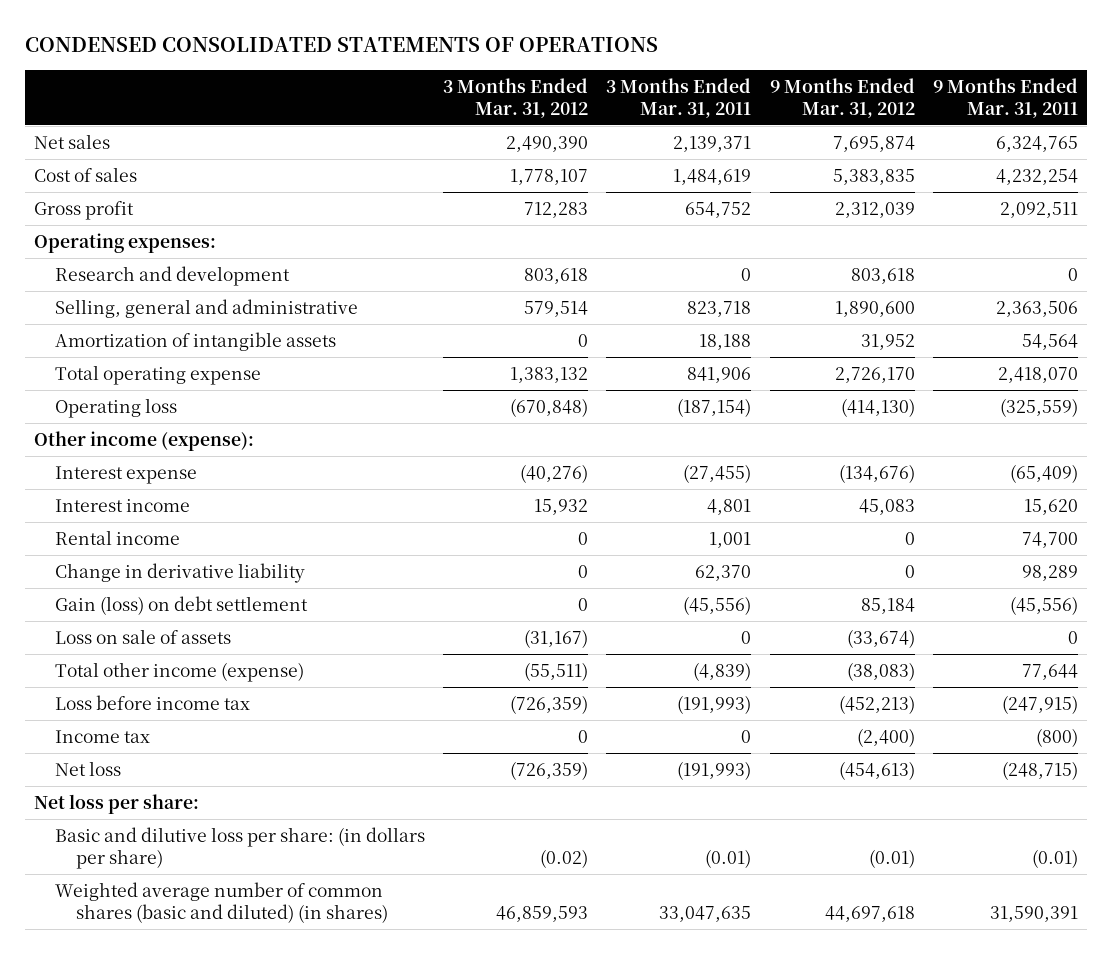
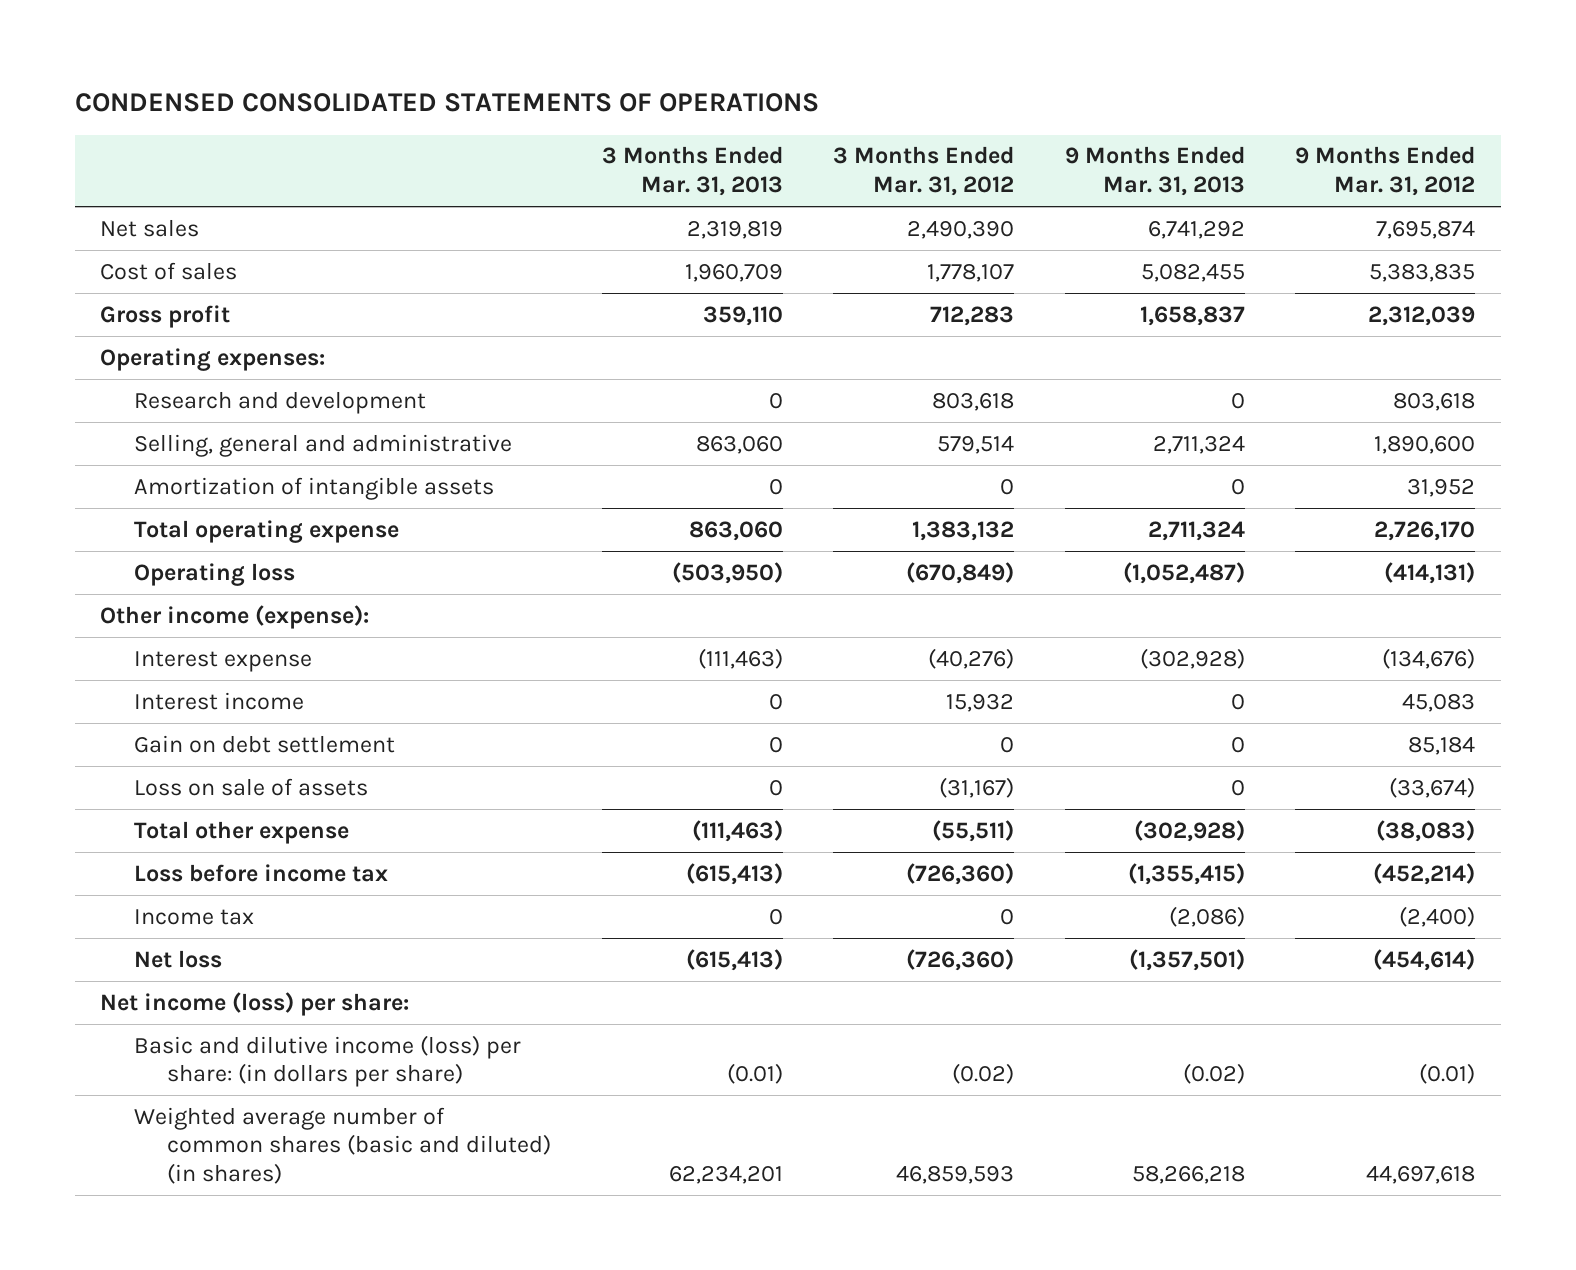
- | 3 Months Ended Mar. 31, 2012 | 3 Months Ended Mar. 31, 2011 | 9 Months Ended Mar. 31, 2012 | 9 Months Ended Mar. 31, 2011
+ | 3 Months Ended Mar. 31, 2013 | 3 Months Ended Mar. 31, 2012 | 9 Months Ended Mar. 31, 2013 | 9 Months Ended Mar. 31, 2012
- Operating loss | (670,848) | (187,154) | (414,130) | (325,559)
+ Operating loss | (503,950) | (670,849) | (1,052,487) | (414,131)
- Rental income | 0 | 1,001 | 0 | 74,700
- Change in derivative liability | 0 | 62,370 | 0 | 98,289
- Gain (loss) on debt settlement | 0 | (45,556) | 85,184 | (45,556)
+ Gain on debt settlement | 0 | 0 | 0 | 85,184
- Total other income (expense) | (55,511) | (4,839) | (38,083) | 77,644
- Loss before income tax | (726,359) | (191,993) | (452,213) | (247,915)
+ Total other expense | (111,463) | (55,511) | (302,928) | (38,083)
+ Loss before income tax | (615,413) | (726,360) | (1,355,415) | (452,214)
- Net loss | (726,359) | (191,993) | (454,613) | (248,715)
- Net loss per share:
- Basic and dilutive loss per share: (in dollars per share) | (0.02) | (0.01) | (0.01) | (0.01)
+ Net loss | (615,413) | (726,360) | (1,357,501) | (454,614)
+ Net income (loss) per share:
+ Basic and dilutive income (loss) per share: (in dollars per share) | (0.01) | (0.02) | (0.02) | (0.01)

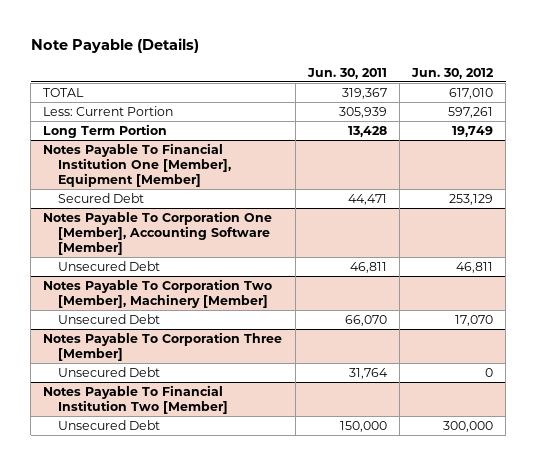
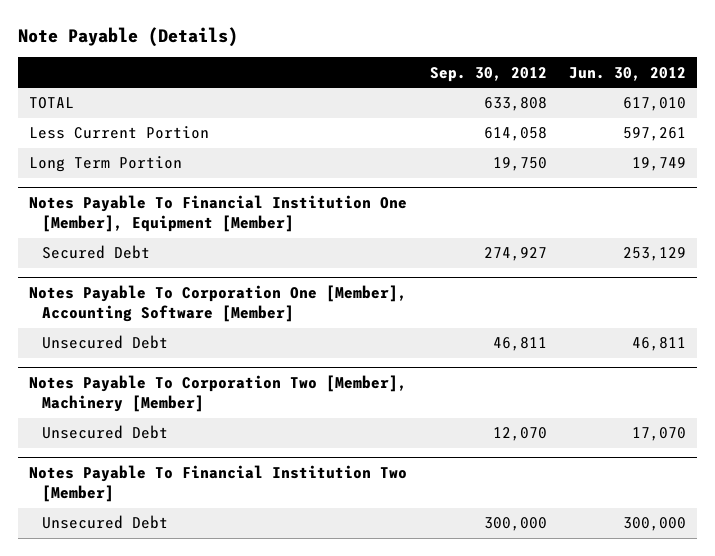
- | Jun. 30, 2011 | Jun. 30, 2012
+ | Sep. 30, 2012 | Jun. 30, 2012
- Less: Current Portion | 305,939 | 597,261
+ Less Current Portion | 614,058 | 597,261
- Notes Payable To Corporation Three [Member]
- Unsecured Debt | 31,764 | 0

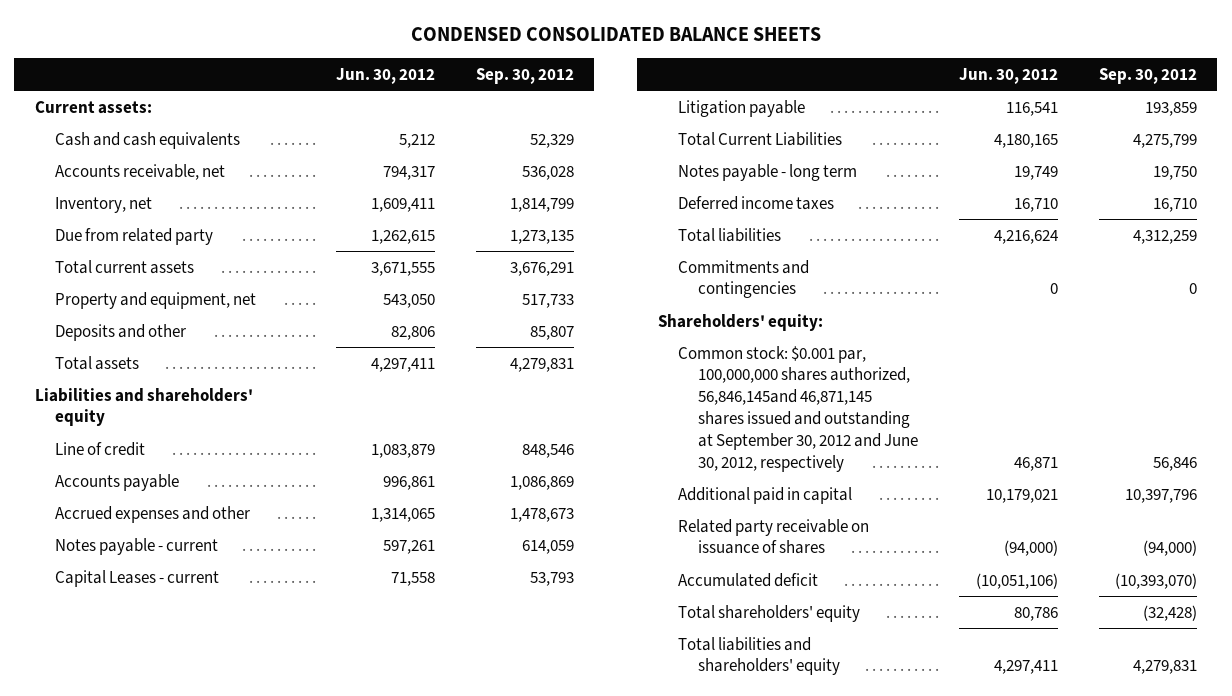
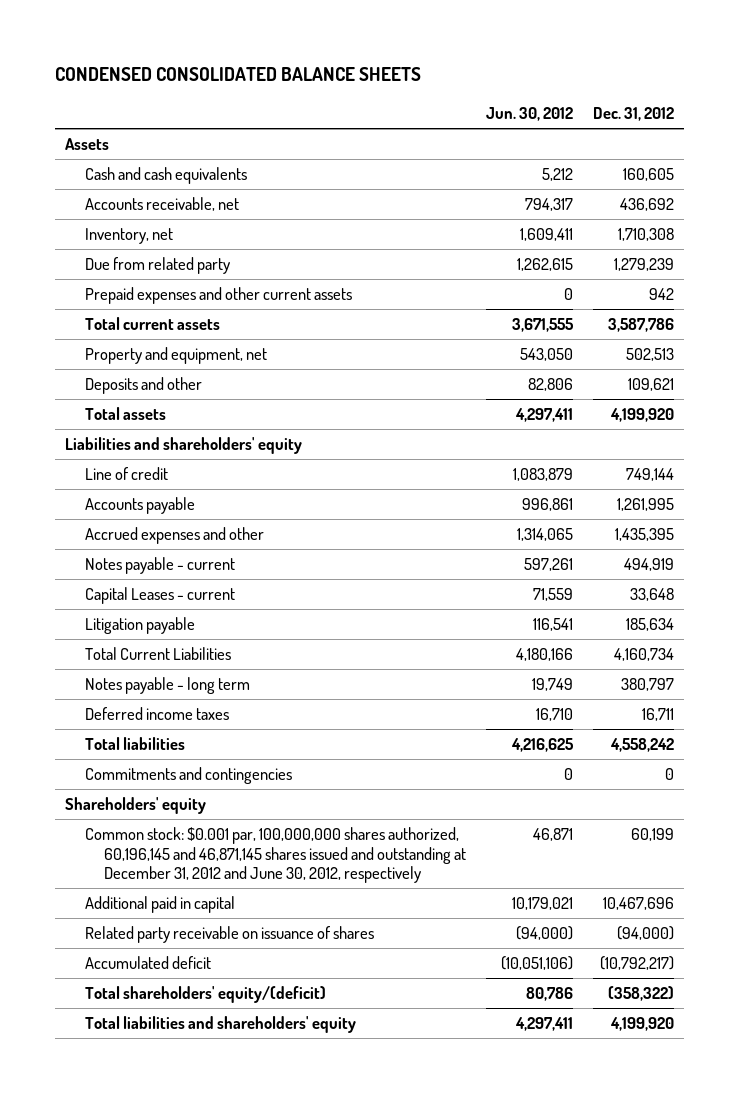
- | Jun. 30, 2012 | Sep. 30, 2012
+ | Jun. 30, 2012 | Dec. 31, 2012
- Current assets:
+ Assets
+ Prepaid expenses and other current assets | 0 | 942
- Capital Leases - current | 71,558 | 53,793
+ Capital Leases - current | 71,559 | 33,648
- Total Current Liabilities | 4,180,165 | 4,275,799
+ Total Current Liabilities | 4,180,166 | 4,160,734
- Total liabilities | 4,216,624 | 4,312,259
+ Total liabilities | 4,216,625 | 4,558,242
- Shareholders' equity:
- Common stock: $0.001 par, 100,000,000 shares authorized, 56,846,145and 46,871,145 shares issued and outstanding at September 30, 2012 and June 30, 2012, respectively | 46,871 | 56,846
+ Shareholders' equity
+ Common stock: $0.001 par, 100,000,000 shares authorized, 60,196,145 and 46,871,145 shares issued and outstanding at December 31, 2012 and June 30, 2012, respectively | 46,871 | 60,199
- Total shareholders' equity | 80,786 | (32,428)
+ Total shareholders' equity/(deficit) | 80,786 | (358,322)

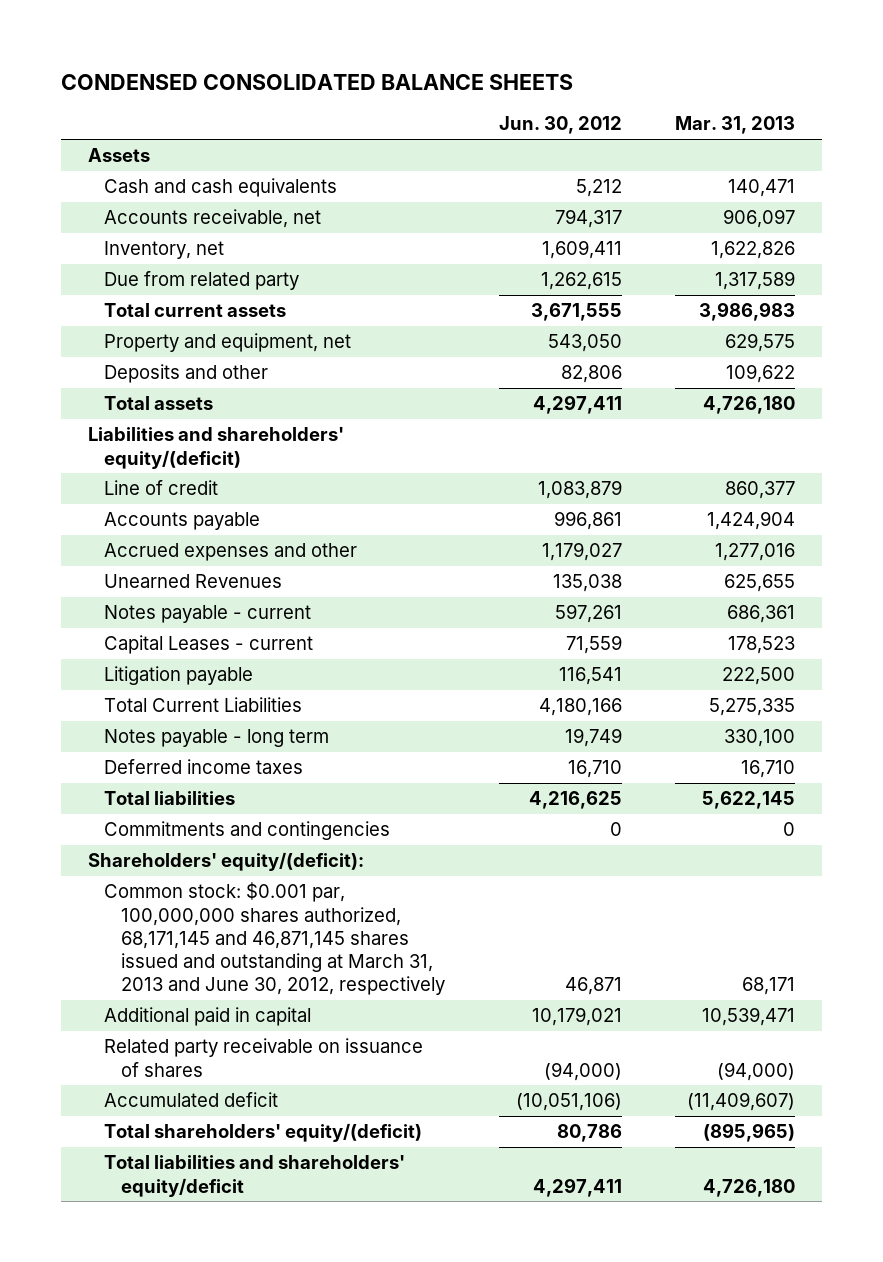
- | Jun. 30, 2012 | Dec. 31, 2012
+ | Jun. 30, 2012 | Mar. 31, 2013
- Prepaid expenses and other current assets | 0 | 942
- Liabilities and shareholders' equity
+ Liabilities and shareholders' equity/(deficit)
- Accrued expenses and other | 1,314,065 | 1,435,395
+ Accrued expenses and other | 1,179,027 | 1,277,016
+ Unearned Revenues | 135,038 | 625,655
- Shareholders' equity
- Common stock: $0.001 par, 100,000,000 shares authorized, 60,196,145 and 46,871,145 shares issued and outstanding at December 31, 2012 and June 30, 2012, respectively | 46,871 | 60,199
+ Shareholders' equity/(deficit):
+ Common stock: $0.001 par, 100,000,000 shares authorized, 68,171,145 and 46,871,145 shares issued and outstanding at March 31, 2013 and June 30, 2012, respectively | 46,871 | 68,171
- Total liabilities and shareholders' equity | 4,297,411 | 4,199,920
+ Total liabilities and shareholders' equity/deficit | 4,297,411 | 4,726,180

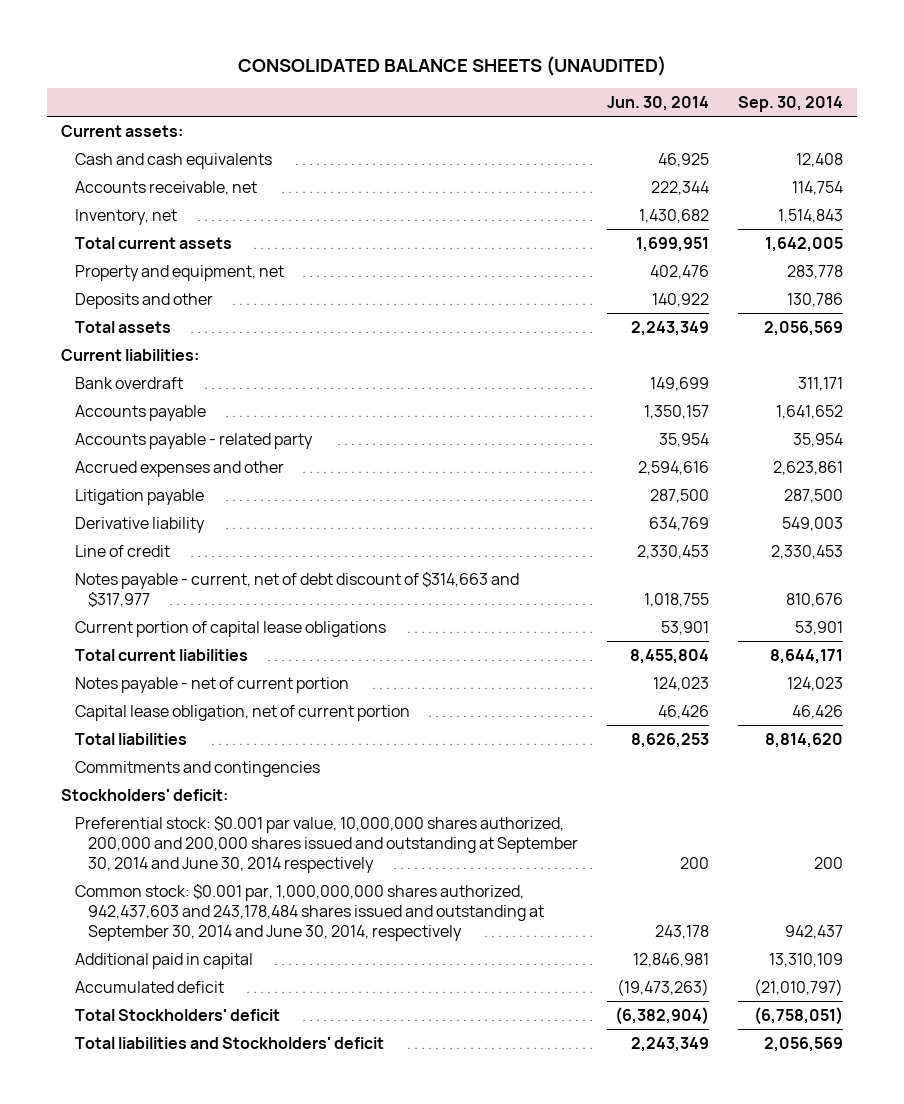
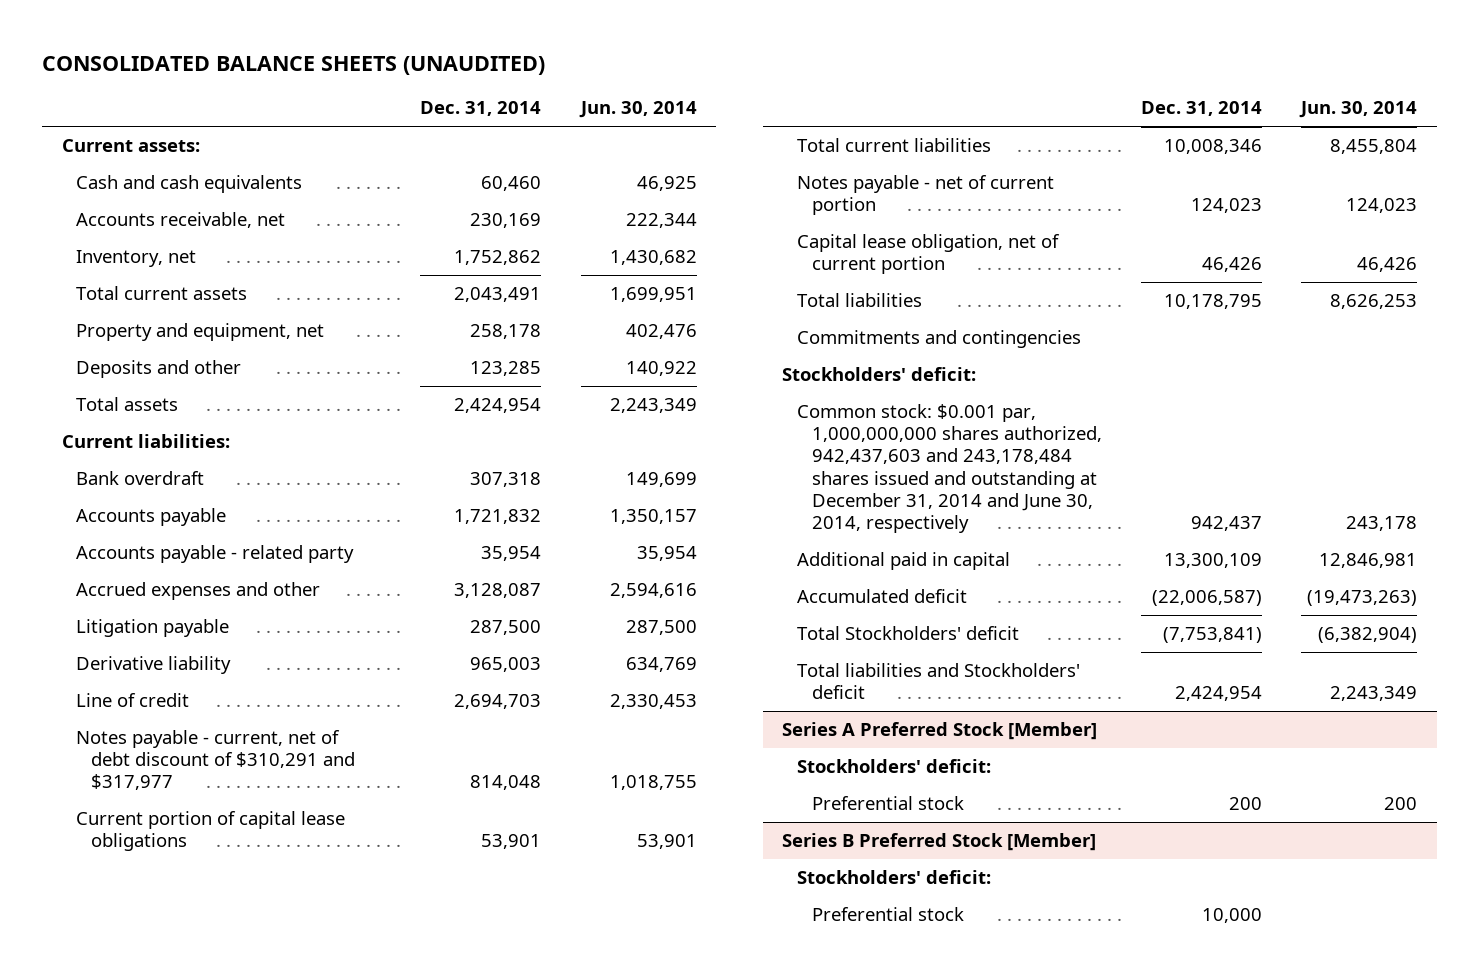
- | Jun. 30, 2014 | Sep. 30, 2014
+ | Dec. 31, 2014 | Jun. 30, 2014
- Notes payable - current, net of debt discount of $314,663 and $317,977 | 1,018,755 | 810,676
+ Notes payable - current, net of debt discount of $310,291 and $317,977 | 814,048 | 1,018,755
- Preferential stock: $0.001 par value, 10,000,000 shares authorized, 200,000 and 200,000 shares issued and outstanding at September 30, 2014 and June 30, 2014 respectively | 200 | 200
- Common stock: $0.001 par, 1,000,000,000 shares authorized, 942,437,603 and 243,178,484 shares issued and outstanding at September 30, 2014 and June 30, 2014, respectively | 243,178 | 942,437
+ Common stock: $0.001 par, 1,000,000,000 shares authorized, 942,437,603 and 243,178,484 shares issued and outstanding at December 31, 2014 and June 30, 2014, respectively | 942,437 | 243,178
+ Series A Preferred Stock [Member]
+ Stockholders' deficit:
+ Preferential stock | 200 | 200
+ Series B Preferred Stock [Member]
+ Stockholders' deficit:
+ Preferential stock | 10,000 |

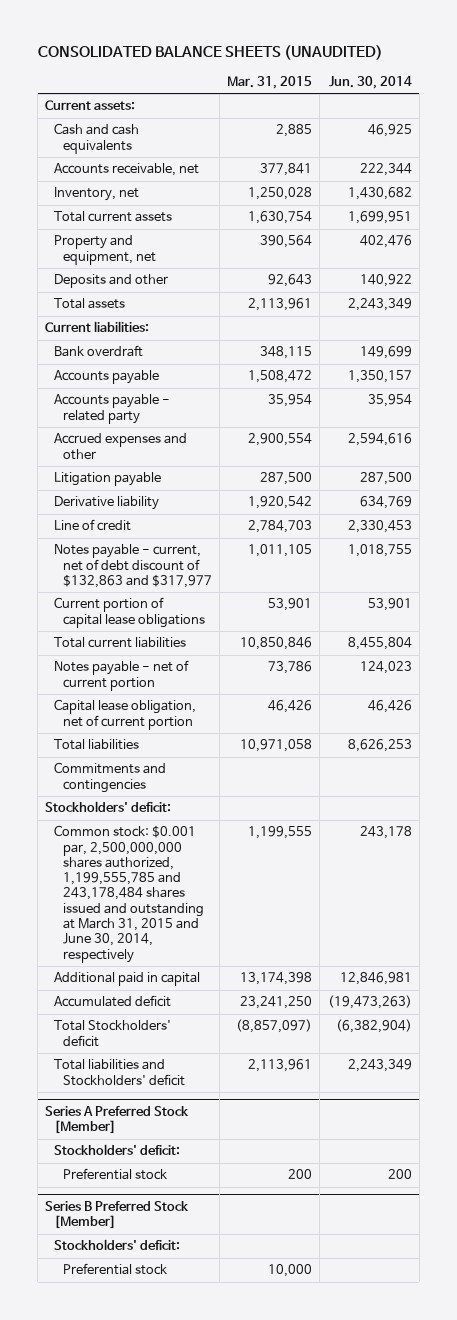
- | Dec. 31, 2014 | Jun. 30, 2014
+ | Mar. 31, 2015 | Jun. 30, 2014
- Notes payable - current, net of debt discount of $310,291 and $317,977 | 814,048 | 1,018,755
+ Notes payable - current, net of debt discount of $132,863 and $317,977 | 1,011,105 | 1,018,755
- Common stock: $0.001 par, 1,000,000,000 shares authorized, 942,437,603 and 243,178,484 shares issued and outstanding at December 31, 2014 and June 30, 2014, respectively | 942,437 | 243,178
+ Common stock: $0.001 par, 2,500,000,000 shares authorized, 1,199,555,785 and 243,178,484 shares issued and outstanding at March 31, 2015 and June 30, 2014, respectively | 1,199,555 | 243,178

